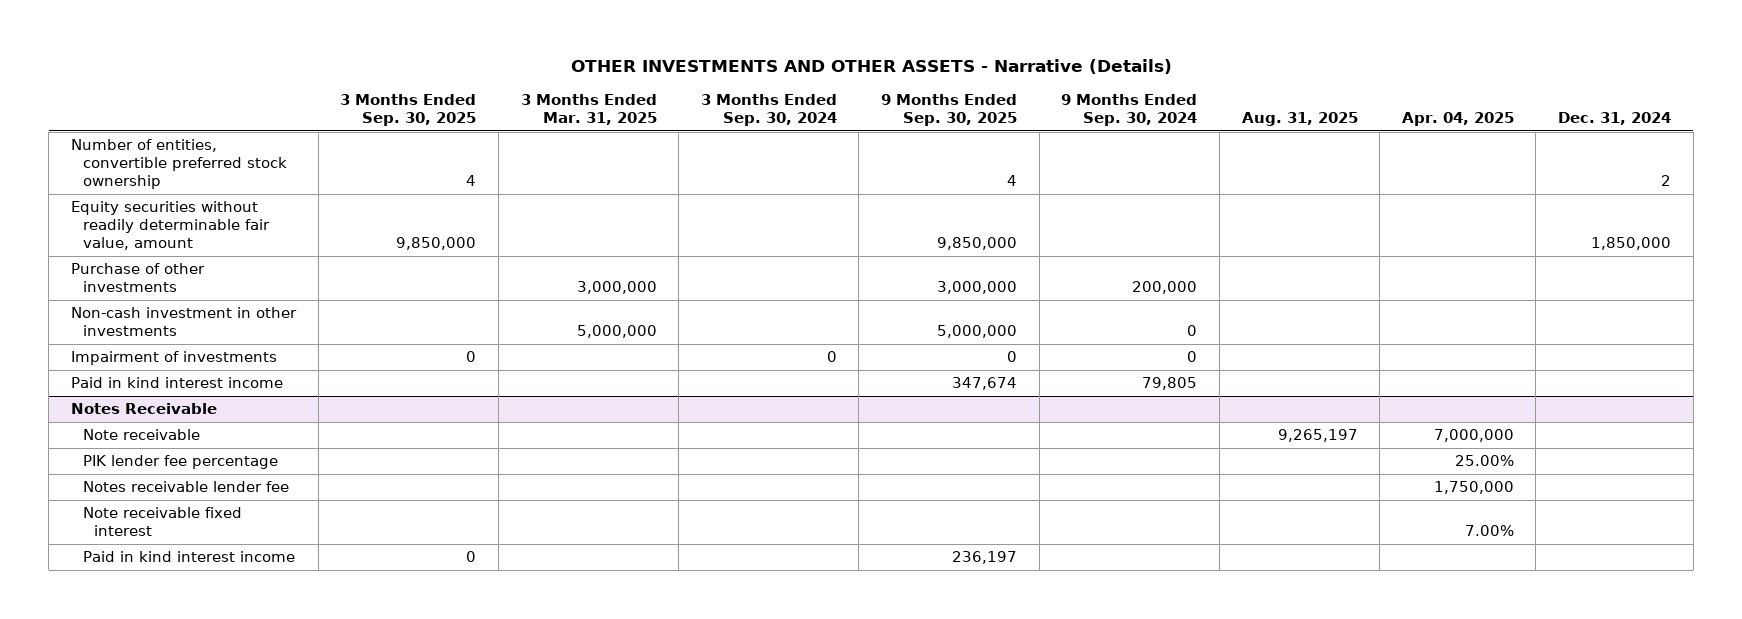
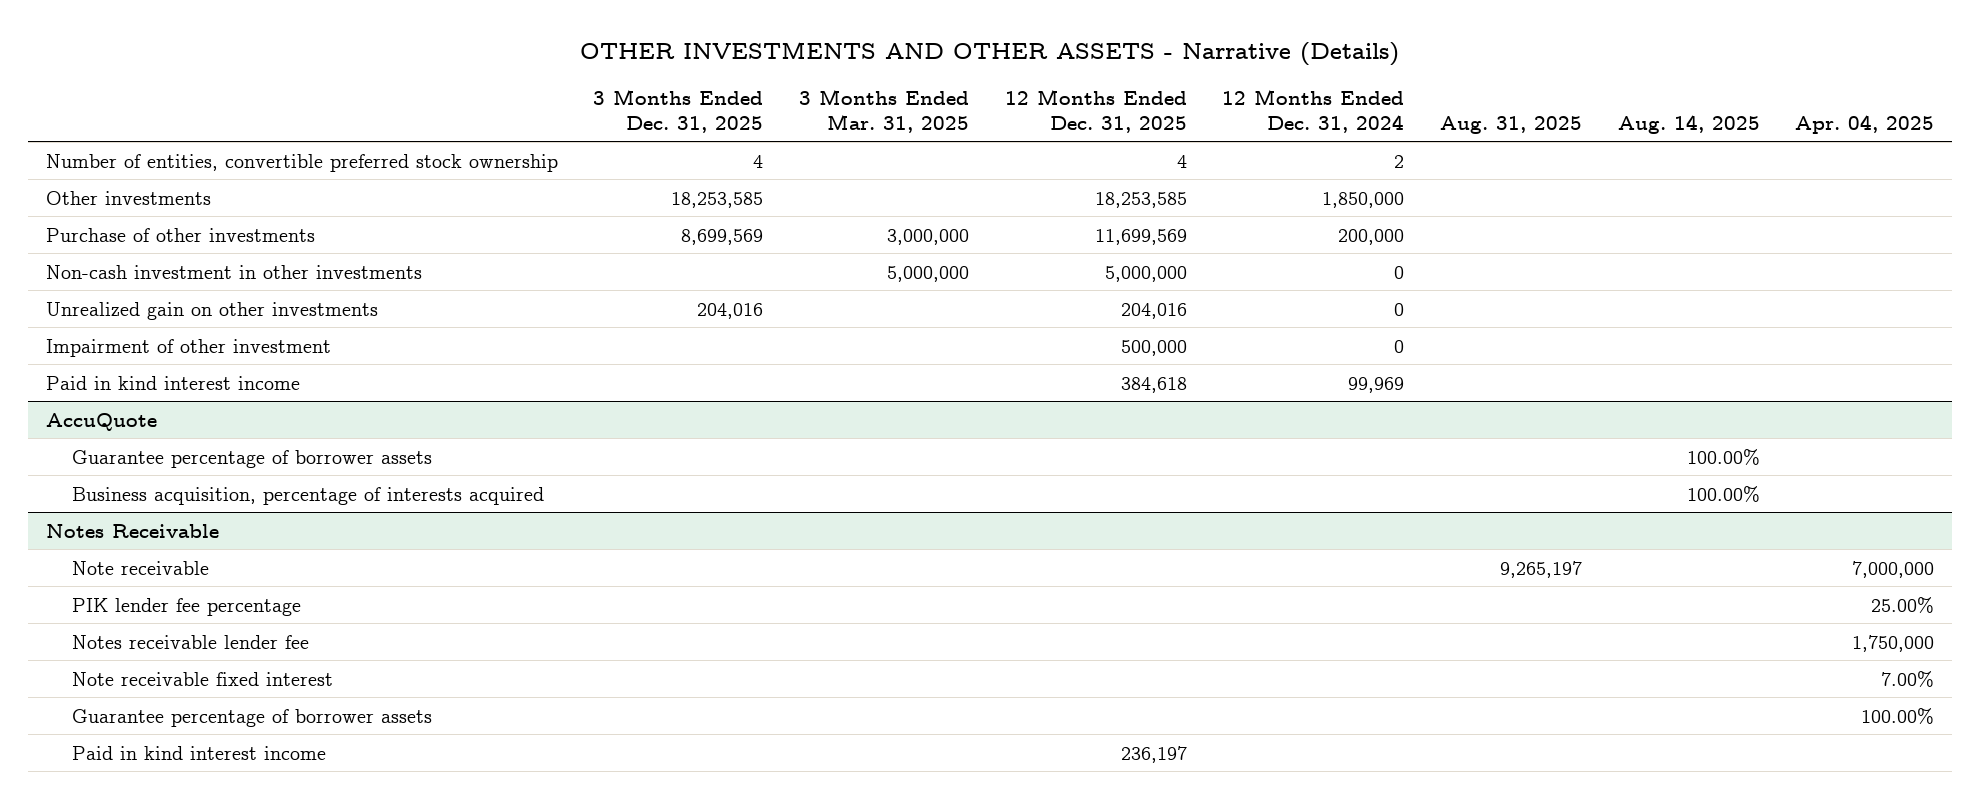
- | 3 Months Ended Sep. 30, 2025 | 3 Months Ended Mar. 31, 2025 | 3 Months Ended Sep. 30, 2024 | 9 Months Ended Sep. 30, 2025 | 9 Months Ended Sep. 30, 2024 | Aug. 31, 2025 | Apr. 04, 2025 | Dec. 31, 2024
+ | 3 Months Ended Dec. 31, 2025 | 3 Months Ended Mar. 31, 2025 | 12 Months Ended Dec. 31, 2025 | 12 Months Ended Dec. 31, 2024 | Aug. 31, 2025 | Aug. 14, 2025 | Apr. 04, 2025
- Equity securities without readily determinable fair value, amount | 9,850,000 | | | 9,850,000 | | | | 1,850,000
+ Other investments | 18,253,585 | | 18,253,585 | 1,850,000 | | |
- Impairment of investments | 0 | | 0 | 0 | 0 | | |
+ Unrealized gain on other investments | 204,016 | | 204,016 | 0 | | |
+ Impairment of other investment | | | 500,000 | 0 | | |
+ AccuQuote
+ Guarantee percentage of borrower assets | | | | | | 100.00% |
+ Business acquisition, percentage of interests acquired | | | | | | 100.00% |
@ Notes Receivable
+ Guarantee percentage of borrower assets | | | | | | | 100.00%

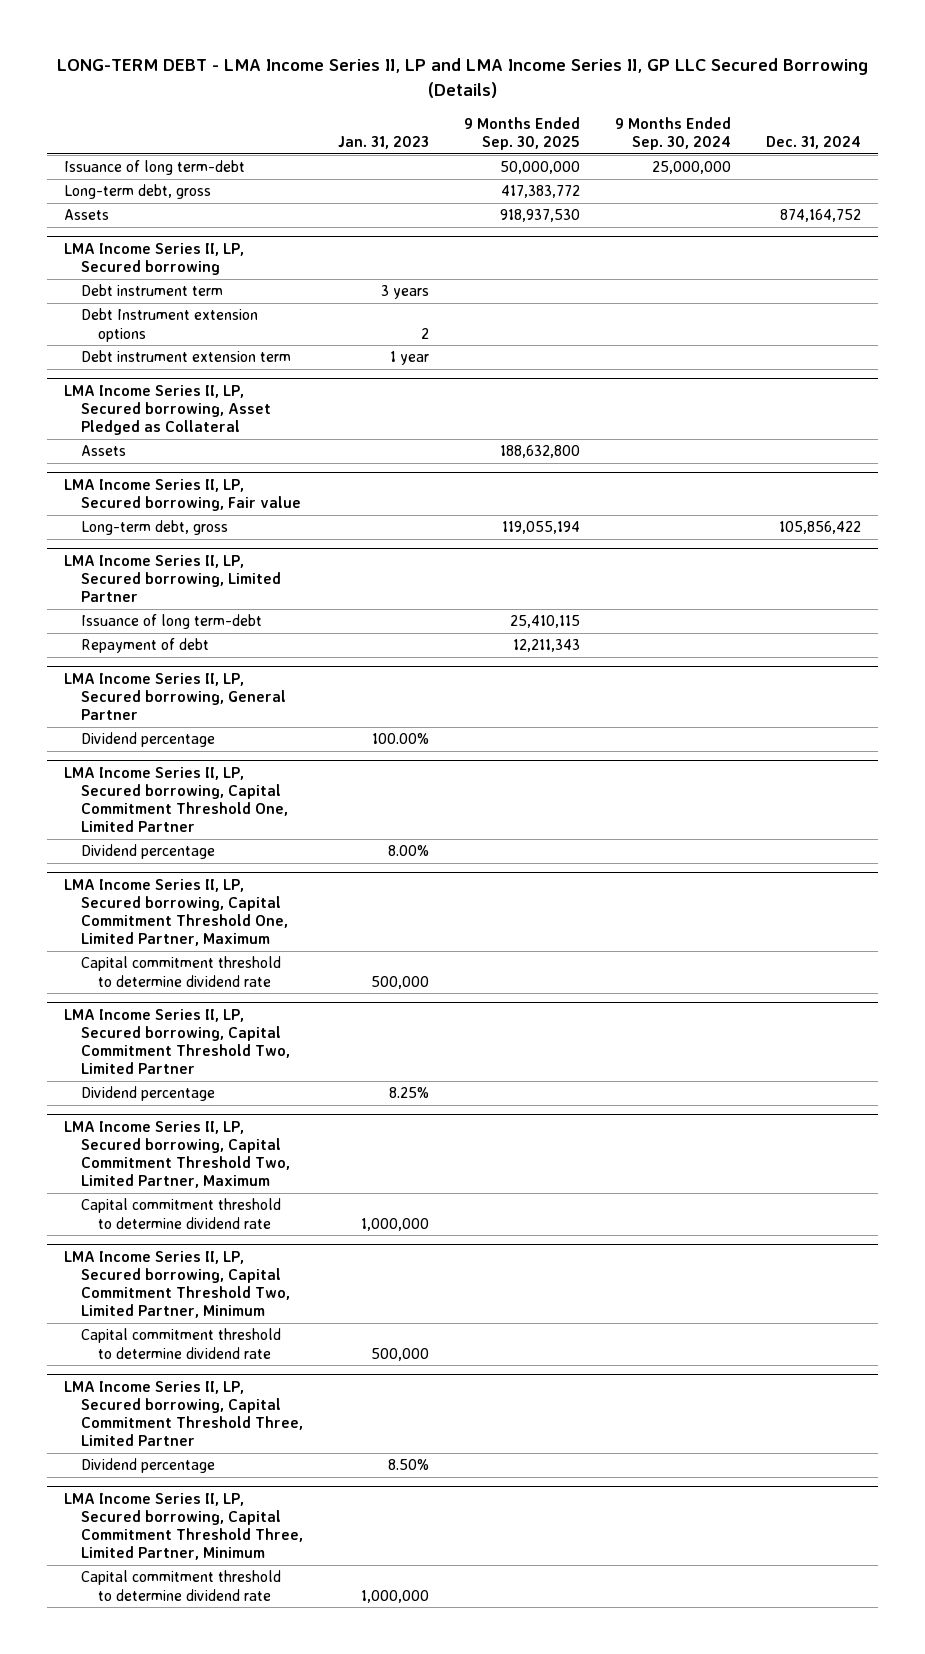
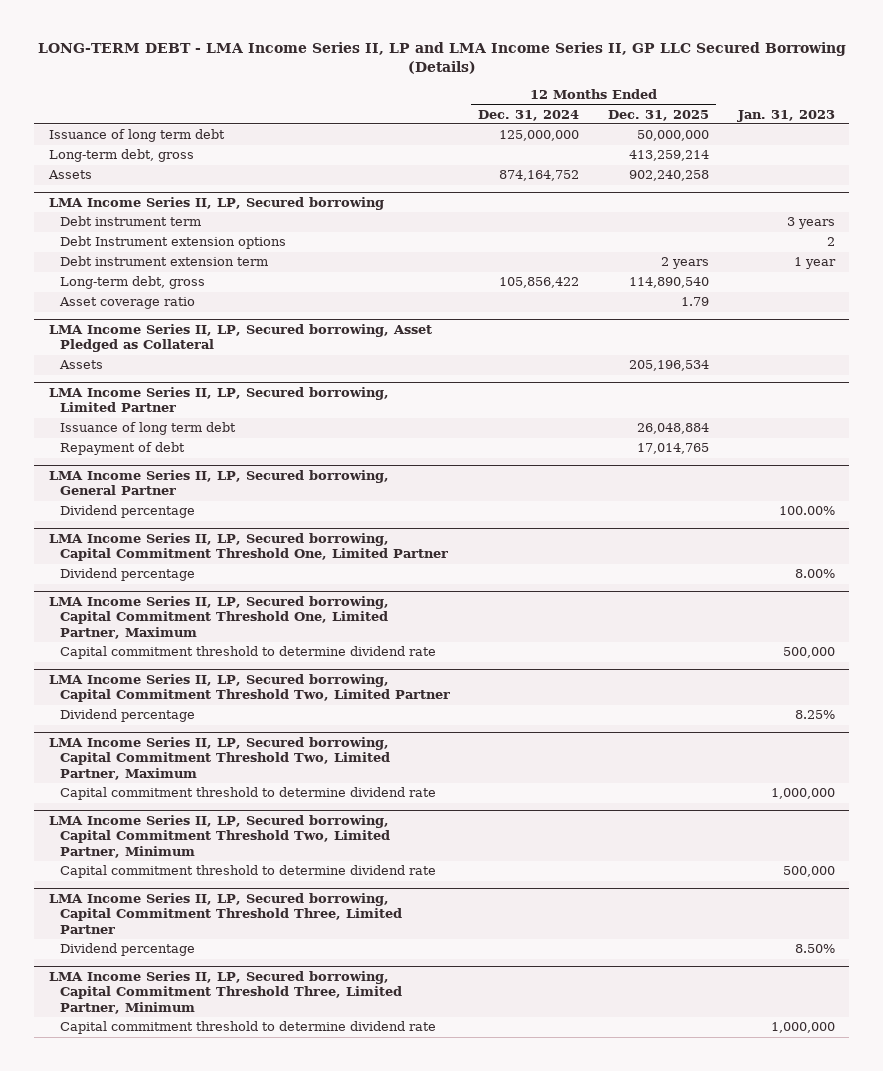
- | Jan. 31, 2023 | 9 Months Ended Sep. 30, 2025 | 9 Months Ended Sep. 30, 2024 | Dec. 31, 2024
+ | 12 Months Ended Dec. 31, 2024 | 12 Months Ended Dec. 31, 2025 | Jan. 31, 2023
- Issuance of long term-debt | | 50,000,000 | 25,000,000 |
+ Issuance of long term debt | 125,000,000 | 50,000,000 |
@ LMA Income Series II, LP, Secured borrowing
+ Long-term debt, gross | 105,856,422 | 114,890,540 |
+ Asset coverage ratio | | 1.79 |
- LMA Income Series II, LP, Secured borrowing, Fair value
- Long-term debt, gross | | 119,055,194 | | 105,856,422
@ LMA Income Series II, LP, Secured borrowing, Limited Partner
- Issuance of long term-debt | | 25,410,115 | |
+ Issuance of long term debt | | 26,048,884 |

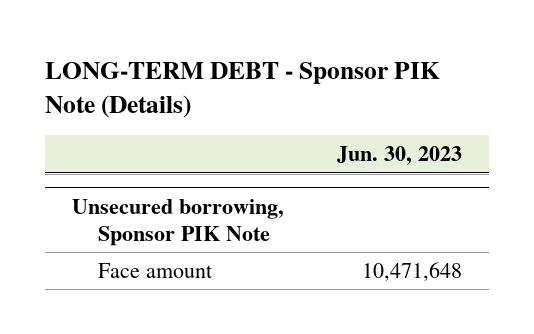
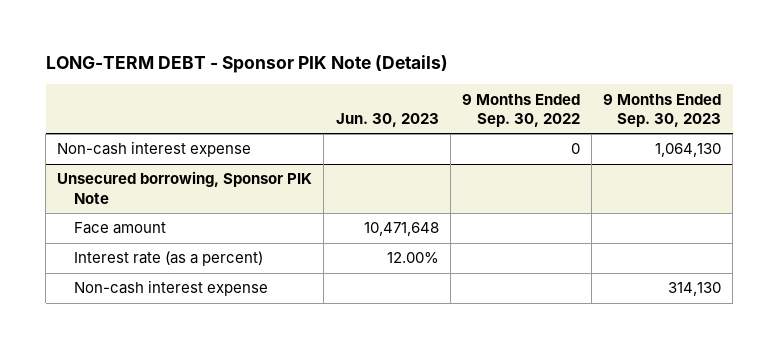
- | Jun. 30, 2023
+ | Jun. 30, 2023 | 9 Months Ended Sep. 30, 2022 | 9 Months Ended Sep. 30, 2023
+ Non-cash interest expense | | 0 | 1,064,130
@ Unsecured borrowing, Sponsor PIK Note
+ Interest rate (as a percent) | 12.00% | |
+ Non-cash interest expense | | | 314,130

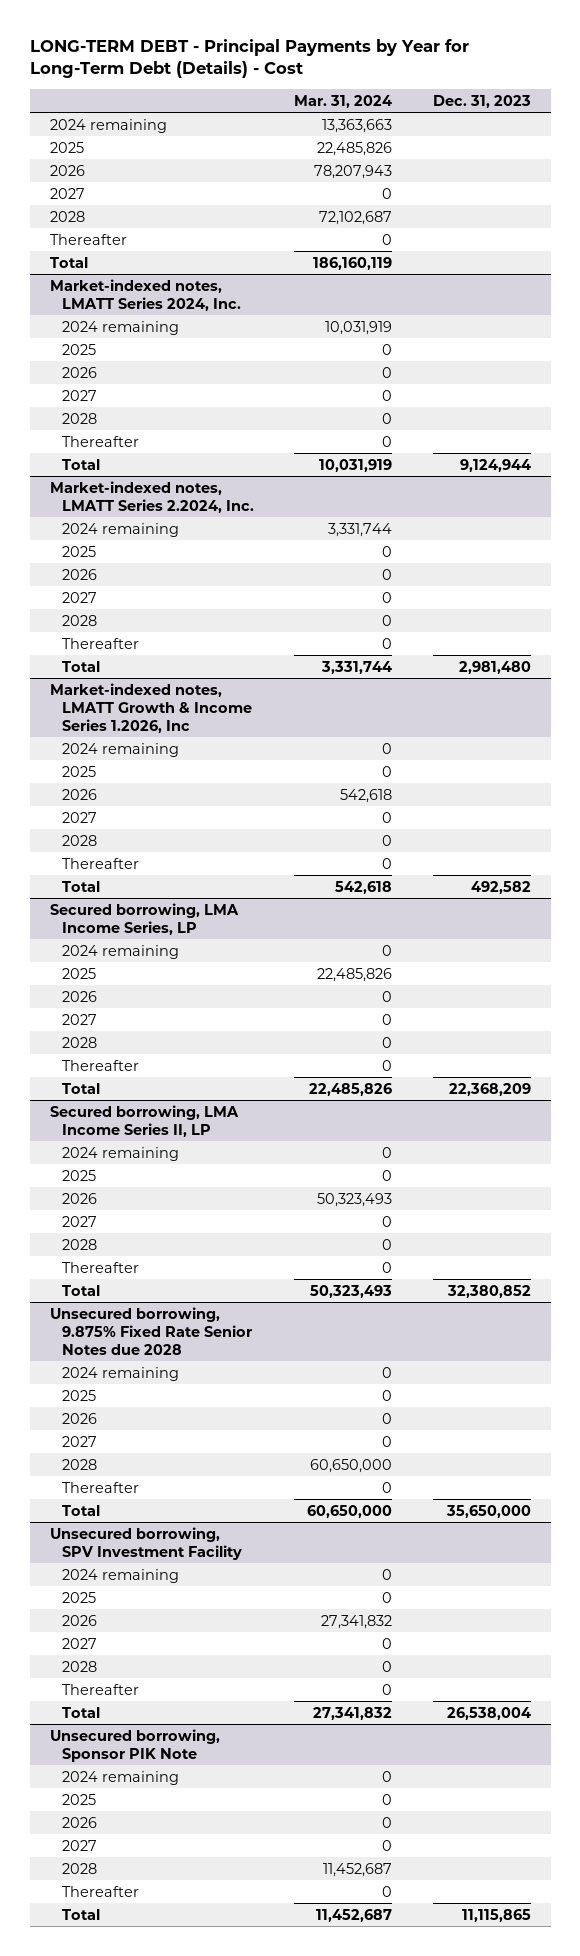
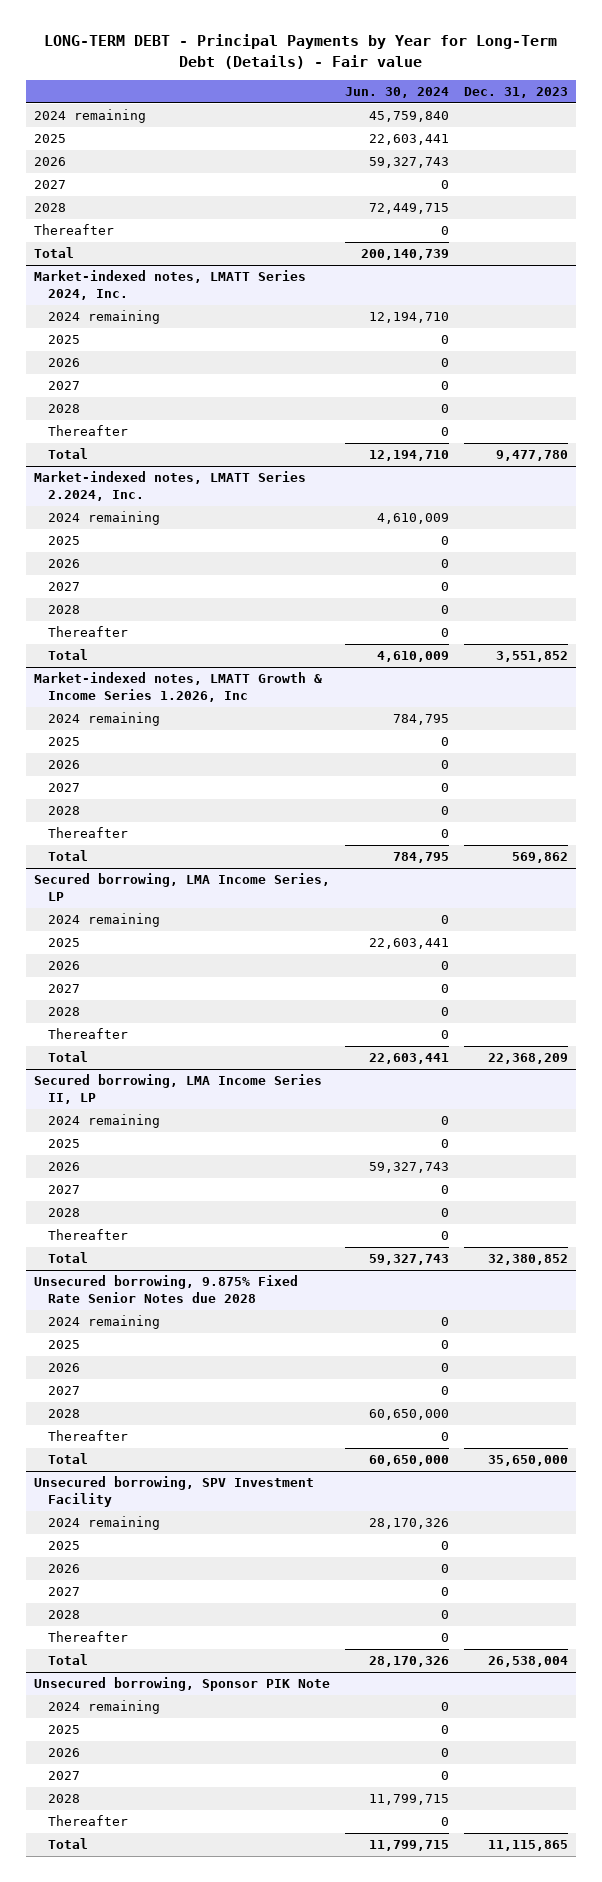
- LONG-TERM DEBT - Principal Payments by Year for Long-Term Debt (Details) - Cost
+ LONG-TERM DEBT - Principal Payments by Year for Long-Term Debt (Details) - Fair value
- | Mar. 31, 2024 | Dec. 31, 2023
+ | Jun. 30, 2024 | Dec. 31, 2023
@ Market-indexed notes, LMATT Series 2024, Inc.
- Total | 10,031,919 | 9,124,944
+ Total | 12,194,710 | 9,477,780
@ Market-indexed notes, LMATT Series 2.2024, Inc.
- Total | 3,331,744 | 2,981,480
+ Total | 4,610,009 | 3,551,852
@ Market-indexed notes, LMATT Growth & Income Series 1.2026, Inc
- Total | 542,618 | 492,582
+ Total | 784,795 | 569,862

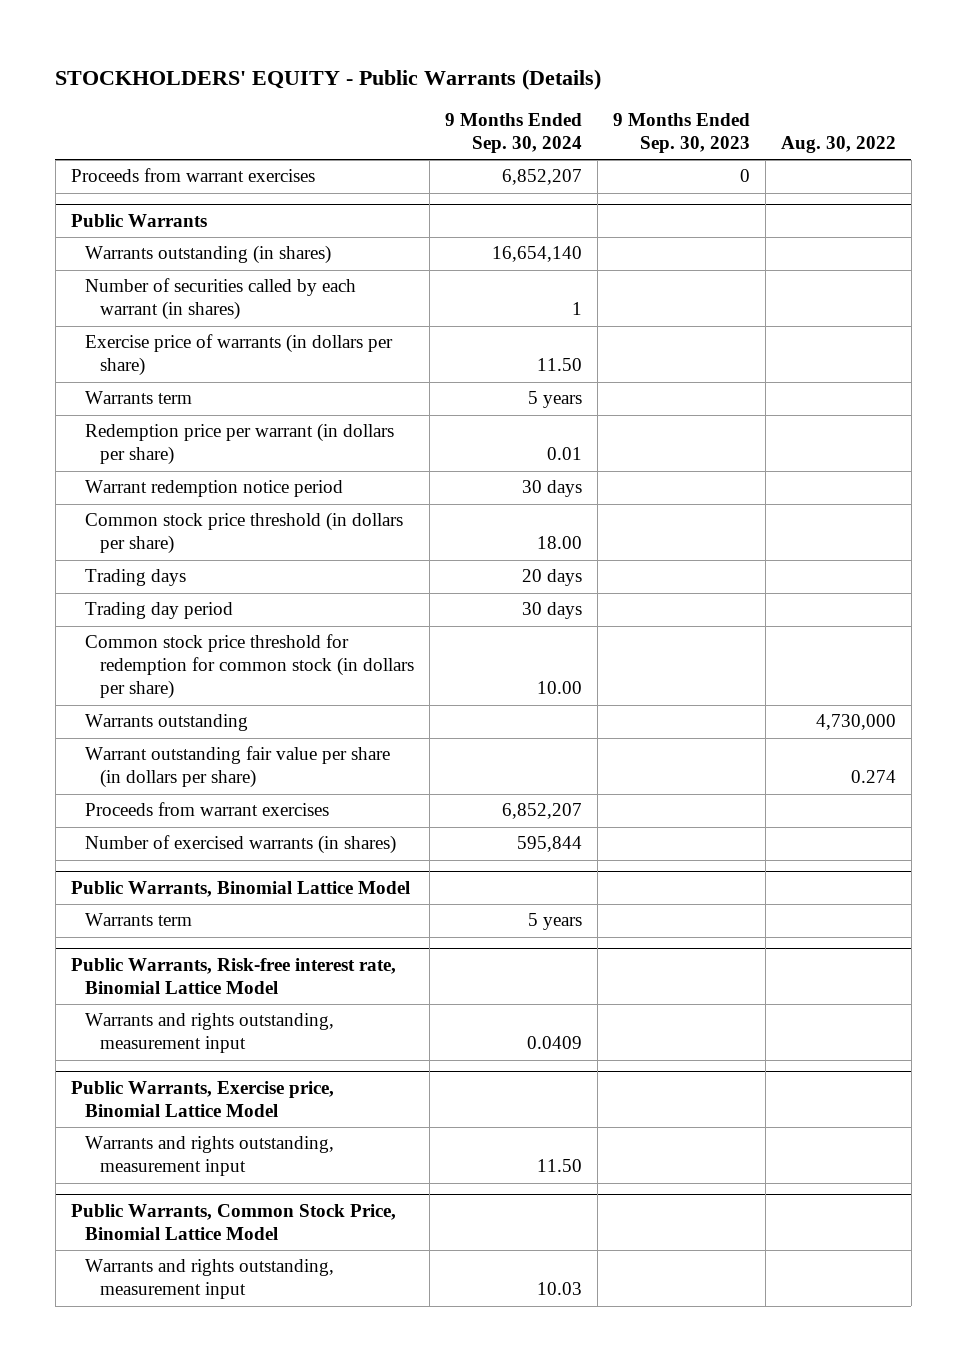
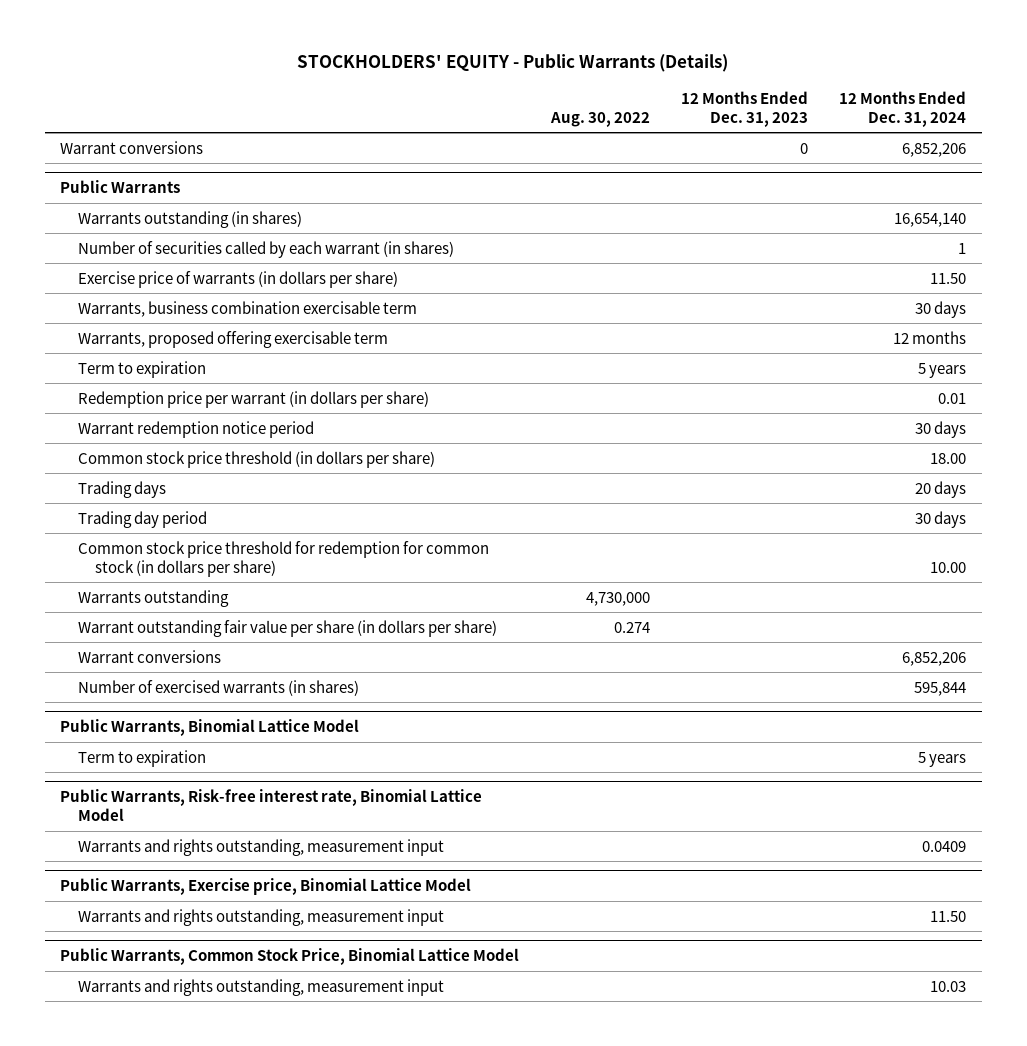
- | 9 Months Ended Sep. 30, 2024 | 9 Months Ended Sep. 30, 2023 | Aug. 30, 2022
+ | Aug. 30, 2022 | 12 Months Ended Dec. 31, 2023 | 12 Months Ended Dec. 31, 2024
- Proceeds from warrant exercises | 6,852,207 | 0 |
+ Warrant conversions | | 0 | 6,852,206
@ Public Warrants
- Warrants term | 5 years | |
+ Warrants, business combination exercisable term | | | 30 days
+ Warrants, proposed offering exercisable term | | | 12 months
+ Term to expiration | | | 5 years
- Proceeds from warrant exercises | 6,852,207 | |
+ Warrant conversions | | | 6,852,206
@ Public Warrants, Binomial Lattice Model
- Warrants term | 5 years | |
+ Term to expiration | | | 5 years

